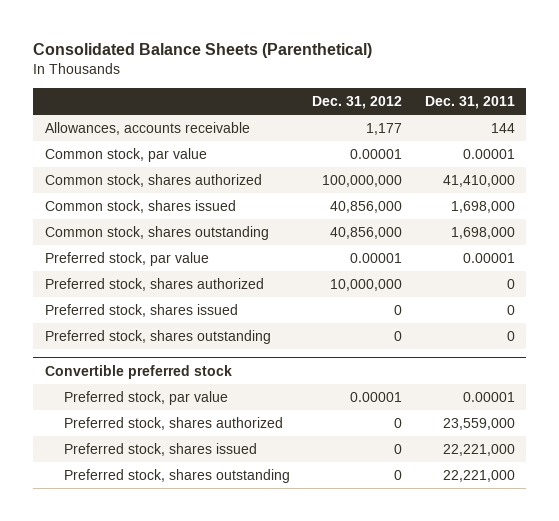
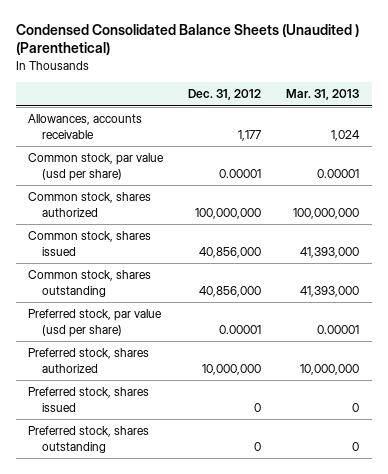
- Consolidated Balance Sheets (Parenthetical)
+ Condensed Consolidated Balance Sheets (Unaudited ) (Parenthetical)
- | Dec. 31, 2012 | Dec. 31, 2011
+ | Dec. 31, 2012 | Mar. 31, 2013
- Common stock, par value | 0.00001 | 0.00001
+ Common stock, par value (usd per share) | 0.00001 | 0.00001
- Preferred stock, par value | 0.00001 | 0.00001
+ Preferred stock, par value (usd per share) | 0.00001 | 0.00001
- Convertible preferred stock
- Preferred stock, par value | 0.00001 | 0.00001
- Preferred stock, shares authorized | 0 | 23,559,000
- Preferred stock, shares issued | 0 | 22,221,000
- Preferred stock, shares outstanding | 0 | 22,221,000

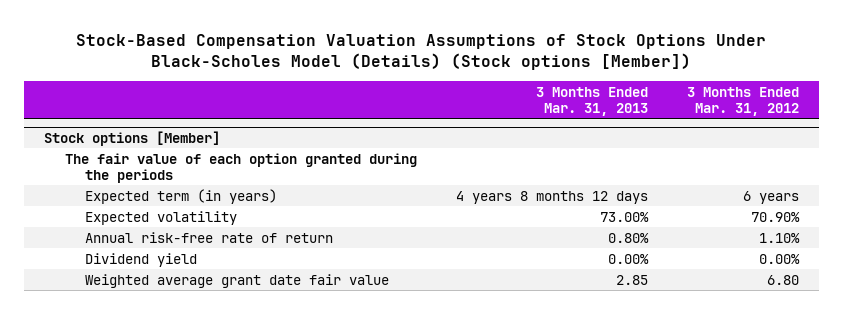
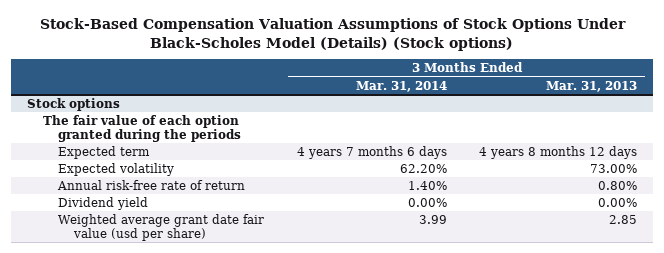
- Stock-Based Compensation Valuation Assumptions of Stock Options Under Black-Scholes Model (Details) (Stock options [Member])
+ Stock-Based Compensation Valuation Assumptions of Stock Options Under Black-Scholes Model (Details) (Stock options)
- | 3 Months Ended Mar. 31, 2013 | 3 Months Ended Mar. 31, 2012
+ | 3 Months Ended Mar. 31, 2014 | 3 Months Ended Mar. 31, 2013
- Stock options [Member]
+ Stock options
- Expected term (in years) | 4 years 8 months 12 days | 6 years
+ Expected term | 4 years 7 months 6 days | 4 years 8 months 12 days
- Weighted average grant date fair value | 2.85 | 6.80
+ Weighted average grant date fair value (usd per share) | 3.99 | 2.85

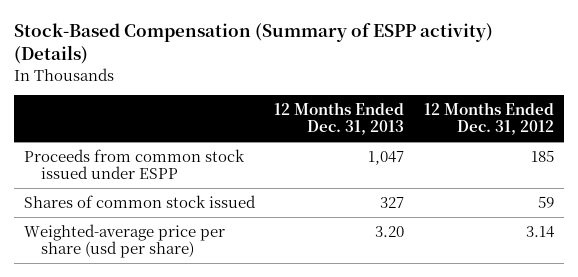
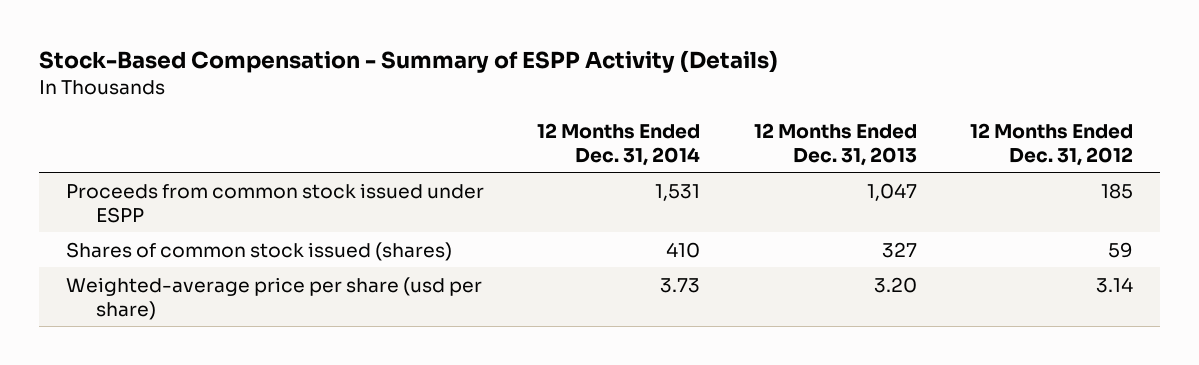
- Stock-Based Compensation (Summary of ESPP activity) (Details)
+ Stock-Based Compensation - Summary of ESPP Activity (Details)
- | 12 Months Ended Dec. 31, 2013 | 12 Months Ended Dec. 31, 2012
+ | 12 Months Ended Dec. 31, 2014 | 12 Months Ended Dec. 31, 2013 | 12 Months Ended Dec. 31, 2012
- Shares of common stock issued | 327 | 59
+ Shares of common stock issued (shares) | 410 | 327 | 59

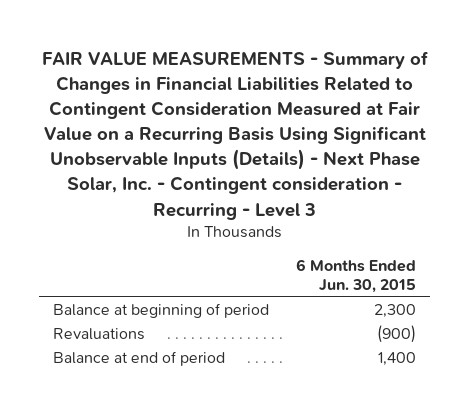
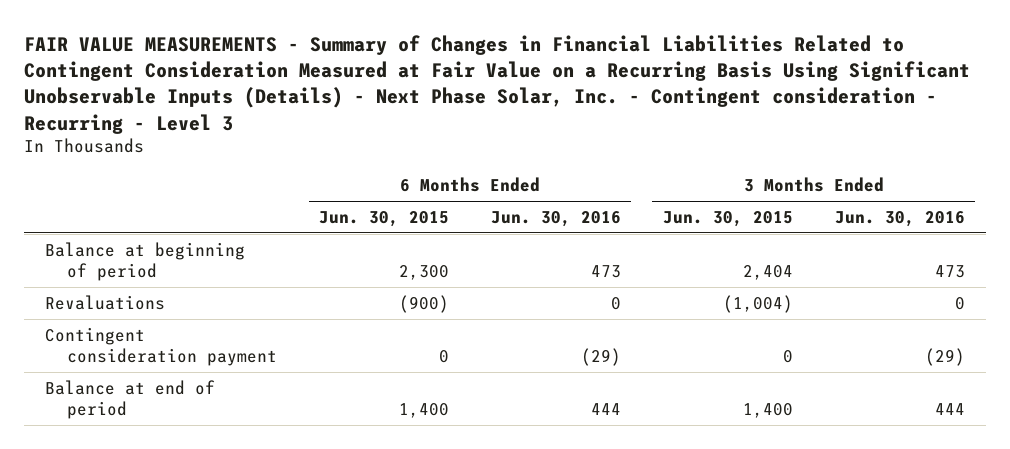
- | 6 Months Ended Jun. 30, 2015
+ | 6 Months Ended Jun. 30, 2015 | 6 Months Ended Jun. 30, 2016 | 3 Months Ended Jun. 30, 2015 | 3 Months Ended Jun. 30, 2016
+ Contingent consideration payment | 0 | (29) | 0 | (29)

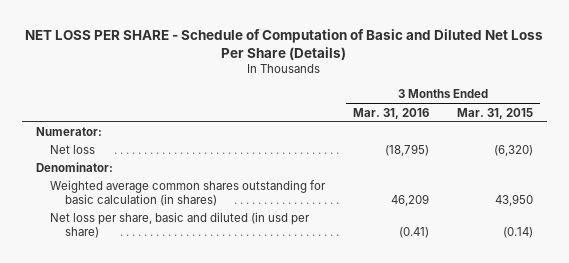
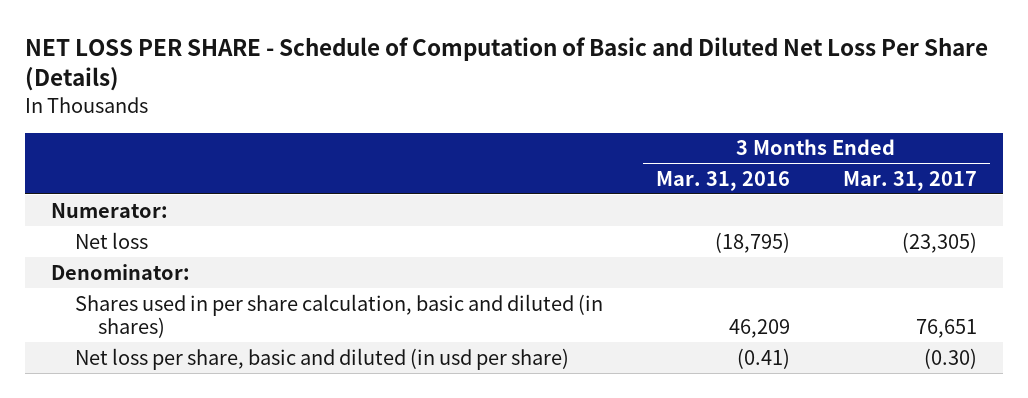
- | 3 Months Ended Mar. 31, 2016 | 3 Months Ended Mar. 31, 2015
+ | 3 Months Ended Mar. 31, 2016 | 3 Months Ended Mar. 31, 2017
- Weighted average common shares outstanding for basic calculation (in shares) | 46,209 | 43,950
+ Shares used in per share calculation, basic and diluted (in shares) | 46,209 | 76,651

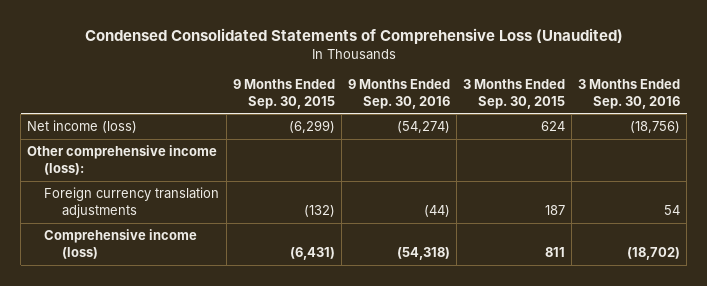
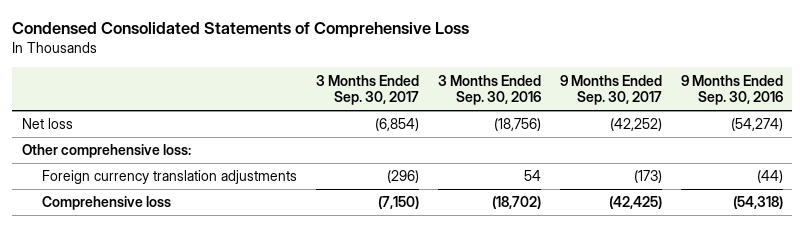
- Condensed Consolidated Statements of Comprehensive Loss (Unaudited)
+ Condensed Consolidated Statements of Comprehensive Loss
- | 9 Months Ended Sep. 30, 2015 | 9 Months Ended Sep. 30, 2016 | 3 Months Ended Sep. 30, 2015 | 3 Months Ended Sep. 30, 2016
+ | 3 Months Ended Sep. 30, 2017 | 3 Months Ended Sep. 30, 2016 | 9 Months Ended Sep. 30, 2017 | 9 Months Ended Sep. 30, 2016
- Net income (loss) | (6,299) | (54,274) | 624 | (18,756)
- Other comprehensive income (loss):
+ Net loss | (6,854) | (18,756) | (42,252) | (54,274)
+ Other comprehensive loss:
- Comprehensive income (loss) | (6,431) | (54,318) | 811 | (18,702)
+ Comprehensive loss | (7,150) | (18,702) | (42,425) | (54,318)

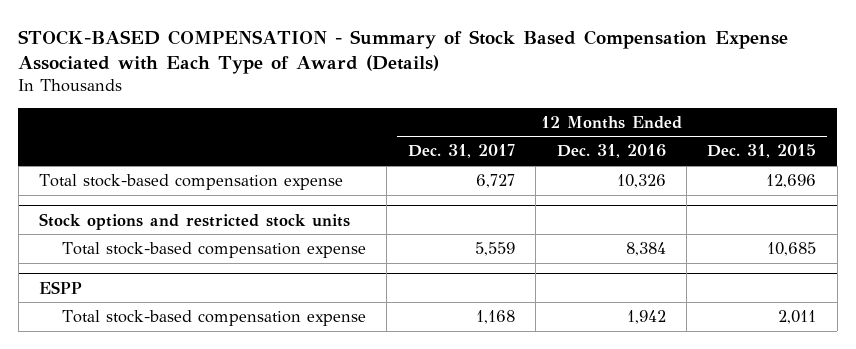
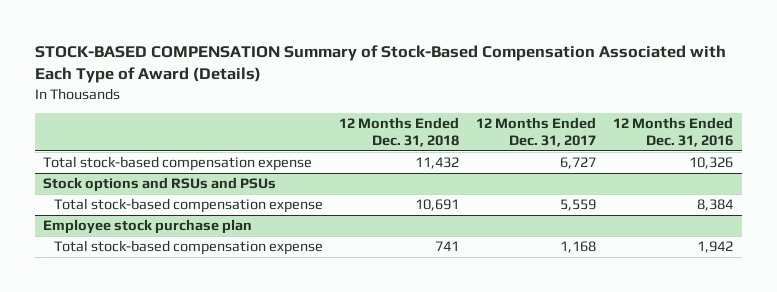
- STOCK-BASED COMPENSATION - Summary of Stock Based Compensation Expense Associated with Each Type of Award (Details)
+ STOCK-BASED COMPENSATION Summary of Stock-Based Compensation Associated with Each Type of Award (Details)
- | 12 Months Ended Dec. 31, 2017 | 12 Months Ended Dec. 31, 2016 | 12 Months Ended Dec. 31, 2015
+ | 12 Months Ended Dec. 31, 2018 | 12 Months Ended Dec. 31, 2017 | 12 Months Ended Dec. 31, 2016
- Stock options and restricted stock units
+ Stock options and RSUs and PSUs
- ESPP
+ Employee stock purchase plan

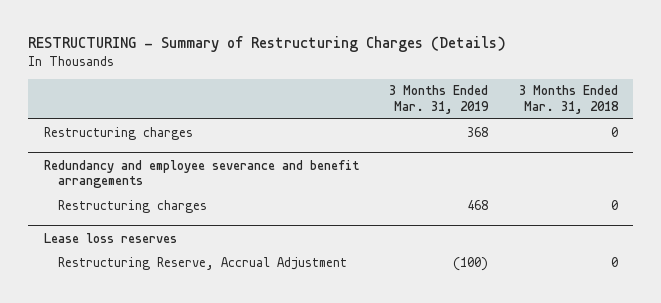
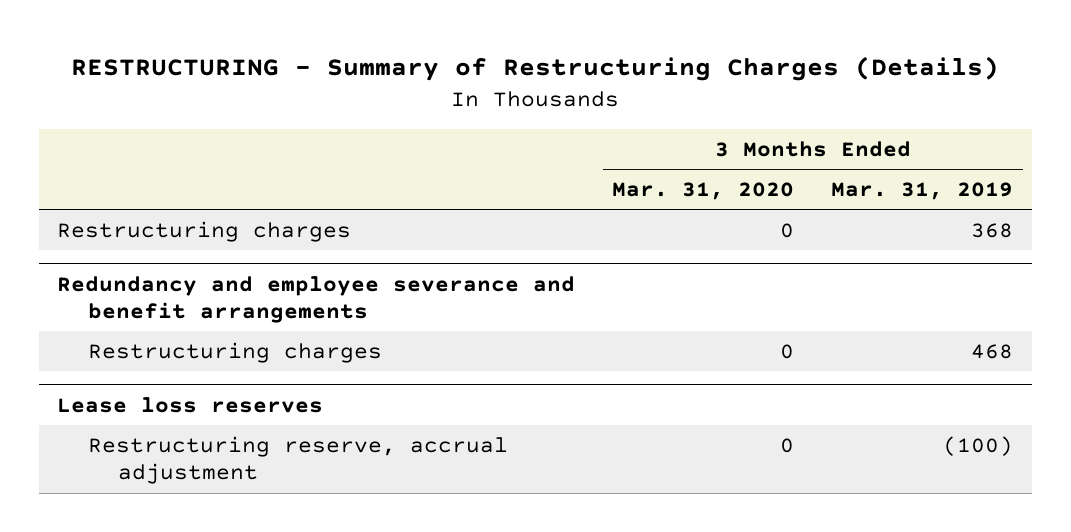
- | 3 Months Ended Mar. 31, 2019 | 3 Months Ended Mar. 31, 2018
+ | 3 Months Ended Mar. 31, 2020 | 3 Months Ended Mar. 31, 2019
@ Lease loss reserves
- Restructuring Reserve, Accrual Adjustment | (100) | 0
+ Restructuring reserve, accrual adjustment | 0 | (100)

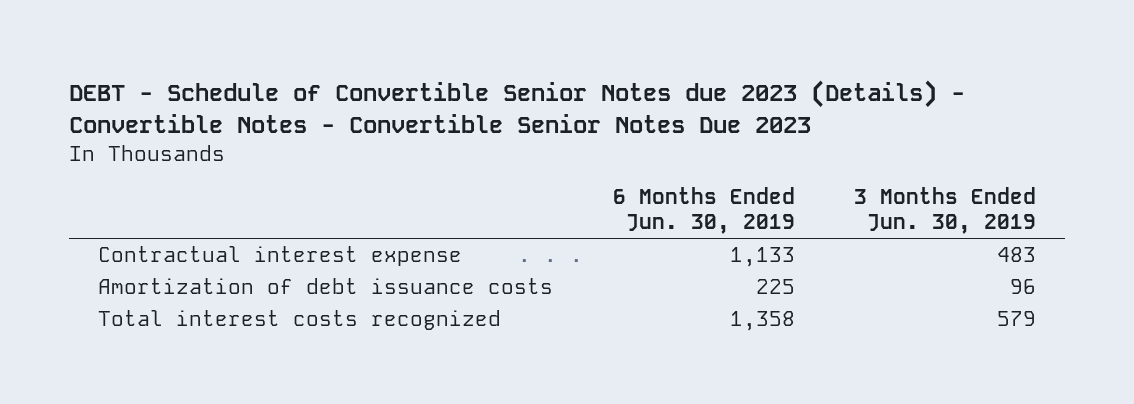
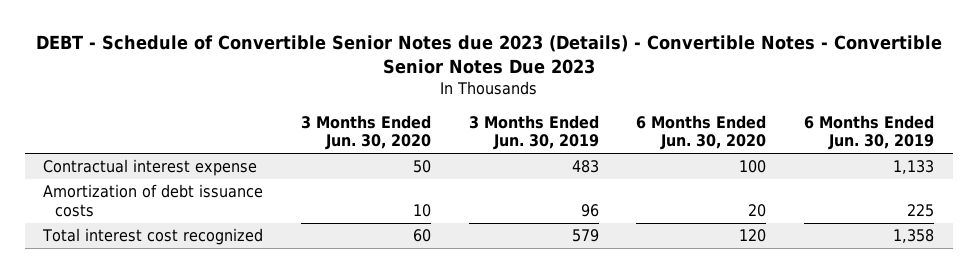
- | 6 Months Ended Jun. 30, 2019 | 3 Months Ended Jun. 30, 2019
+ | 3 Months Ended Jun. 30, 2020 | 3 Months Ended Jun. 30, 2019 | 6 Months Ended Jun. 30, 2020 | 6 Months Ended Jun. 30, 2019
- Total interest costs recognized | 1,358 | 579
+ Total interest cost recognized | 60 | 579 | 120 | 1,358

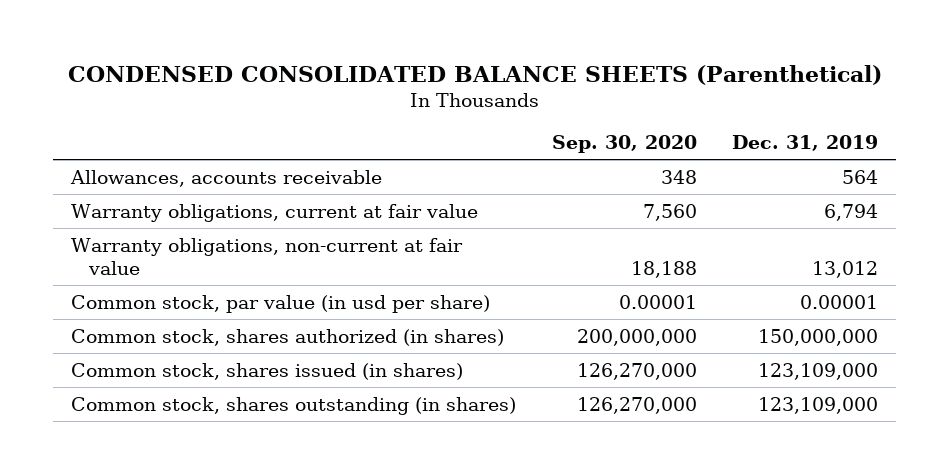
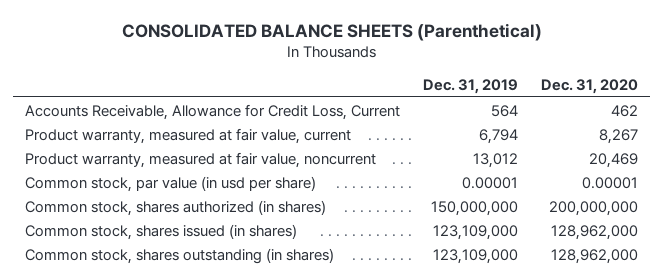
- CONDENSED CONSOLIDATED BALANCE SHEETS (Parenthetical)
+ CONSOLIDATED BALANCE SHEETS (Parenthetical)
- | Sep. 30, 2020 | Dec. 31, 2019
+ | Dec. 31, 2019 | Dec. 31, 2020
- Allowances, accounts receivable | 348 | 564
- Warranty obligations, current at fair value | 7,560 | 6,794
- Warranty obligations, non-current at fair value | 18,188 | 13,012
+ Accounts Receivable, Allowance for Credit Loss, Current | 564 | 462
+ Product warranty, measured at fair value, current | 6,794 | 8,267
+ Product warranty, measured at fair value, noncurrent | 13,012 | 20,469

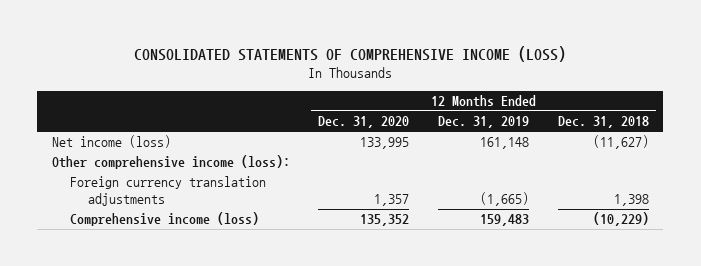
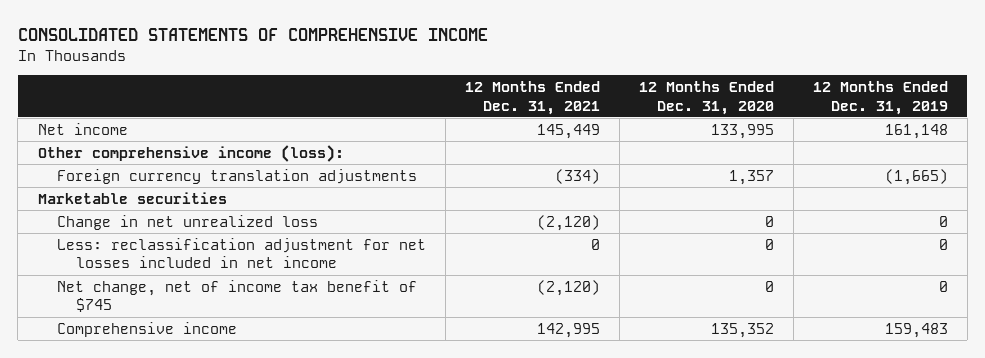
- CONSOLIDATED STATEMENTS OF COMPREHENSIVE INCOME (LOSS)
+ CONSOLIDATED STATEMENTS OF COMPREHENSIVE INCOME
- | 12 Months Ended Dec. 31, 2020 | 12 Months Ended Dec. 31, 2019 | 12 Months Ended Dec. 31, 2018
+ | 12 Months Ended Dec. 31, 2021 | 12 Months Ended Dec. 31, 2020 | 12 Months Ended Dec. 31, 2019
- Net income (loss) | 133,995 | 161,148 | (11,627)
+ Net income | 145,449 | 133,995 | 161,148
- Comprehensive income (loss) | 135,352 | 159,483 | (10,229)
+ Marketable securities
+ Change in net unrealized loss | (2,120) | 0 | 0
+ Less: reclassification adjustment for net losses included in net income | 0 | 0 | 0
+ Net change, net of income tax benefit of $745 | (2,120) | 0 | 0
+ Comprehensive income | 142,995 | 135,352 | 159,483

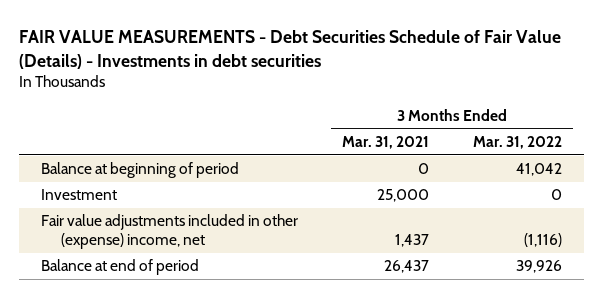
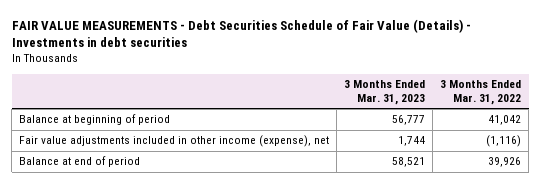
- | 3 Months Ended Mar. 31, 2021 | 3 Months Ended Mar. 31, 2022
+ | 3 Months Ended Mar. 31, 2023 | 3 Months Ended Mar. 31, 2022
- Investment | 25,000 | 0
- Fair value adjustments included in other (expense) income, net | 1,437 | (1,116)
+ Fair value adjustments included in other income (expense), net | 1,744 | (1,116)

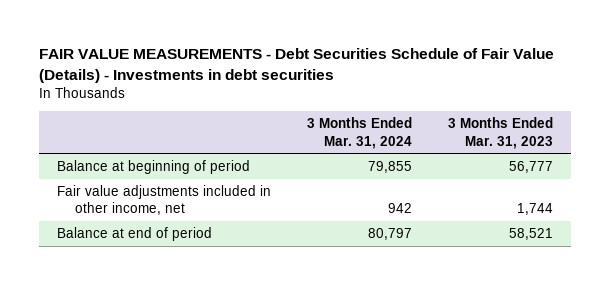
- | 3 Months Ended Mar. 31, 2023 | 3 Months Ended Mar. 31, 2022
+ | 3 Months Ended Mar. 31, 2024 | 3 Months Ended Mar. 31, 2023
- Fair value adjustments included in other income (expense), net | 1,744 | (1,116)
+ Fair value adjustments included in other income, net | 942 | 1,744

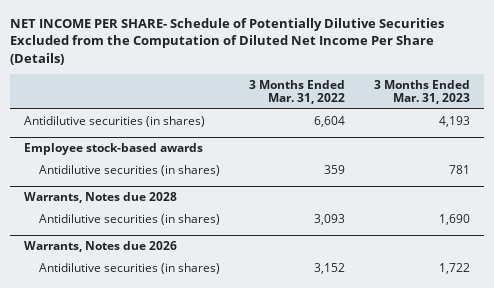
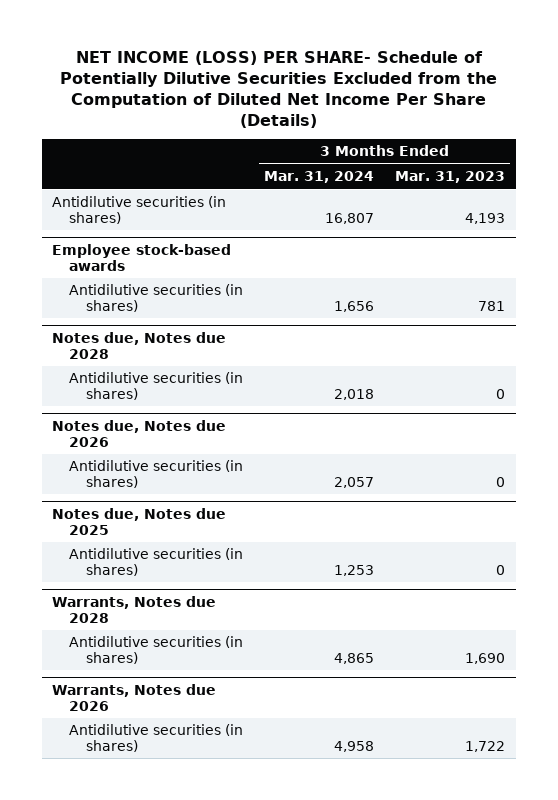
- NET INCOME PER SHARE- Schedule of Potentially Dilutive Securities Excluded from the Computation of Diluted Net Income Per Share (Details)
+ NET INCOME (LOSS) PER SHARE- Schedule of Potentially Dilutive Securities Excluded from the Computation of Diluted Net Income Per Share (Details)
- | 3 Months Ended Mar. 31, 2022 | 3 Months Ended Mar. 31, 2023
+ | 3 Months Ended Mar. 31, 2024 | 3 Months Ended Mar. 31, 2023
+ Notes due, Notes due 2028
+ Antidilutive securities (in shares) | 2,018 | 0
+ Notes due, Notes due 2026
+ Antidilutive securities (in shares) | 2,057 | 0
+ Notes due, Notes due 2025
+ Antidilutive securities (in shares) | 1,253 | 0

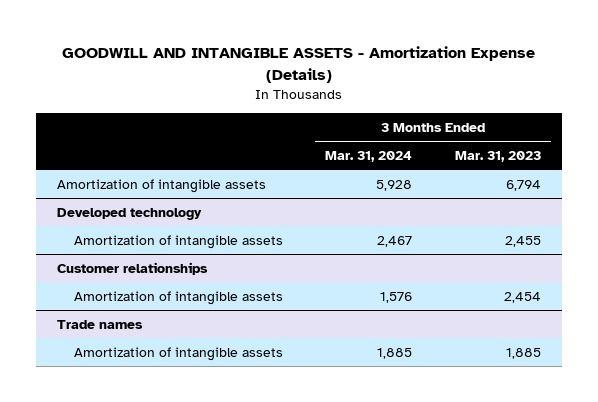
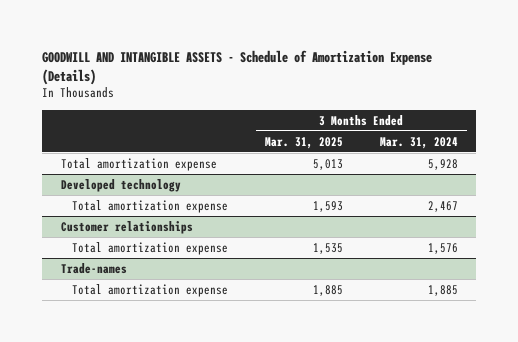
- GOODWILL AND INTANGIBLE ASSETS - Amortization Expense (Details)
+ GOODWILL AND INTANGIBLE ASSETS - Schedule of Amortization Expense (Details)
- | 3 Months Ended Mar. 31, 2024 | 3 Months Ended Mar. 31, 2023
+ | 3 Months Ended Mar. 31, 2025 | 3 Months Ended Mar. 31, 2024
- Amortization of intangible assets | 5,928 | 6,794
+ Total amortization expense | 5,013 | 5,928
@ Developed technology
- Amortization of intangible assets | 2,467 | 2,455
+ Total amortization expense | 1,593 | 2,467
@ Customer relationships
- Amortization of intangible assets | 1,576 | 2,454
- Trade names
- Amortization of intangible assets | 1,885 | 1,885
@ Customer relationships
+ Total amortization expense | 1,535 | 1,576
+ Trade-names
+ Total amortization expense | 1,885 | 1,885

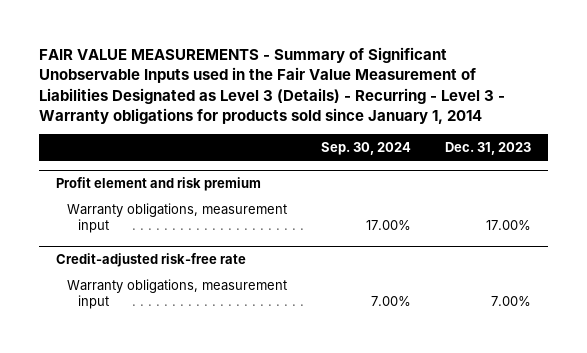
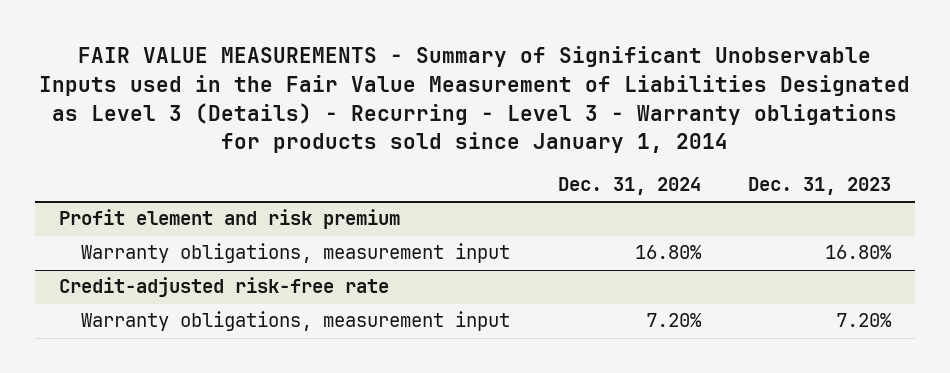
- | Sep. 30, 2024 | Dec. 31, 2023
+ | Dec. 31, 2024 | Dec. 31, 2023
@ Profit element and risk premium
- Warranty obligations, measurement input | 17.00% | 17.00%
+ Warranty obligations, measurement input | 16.80% | 16.80%
@ Credit-adjusted risk-free rate
- Warranty obligations, measurement input | 7.00% | 7.00%
+ Warranty obligations, measurement input | 7.20% | 7.20%

